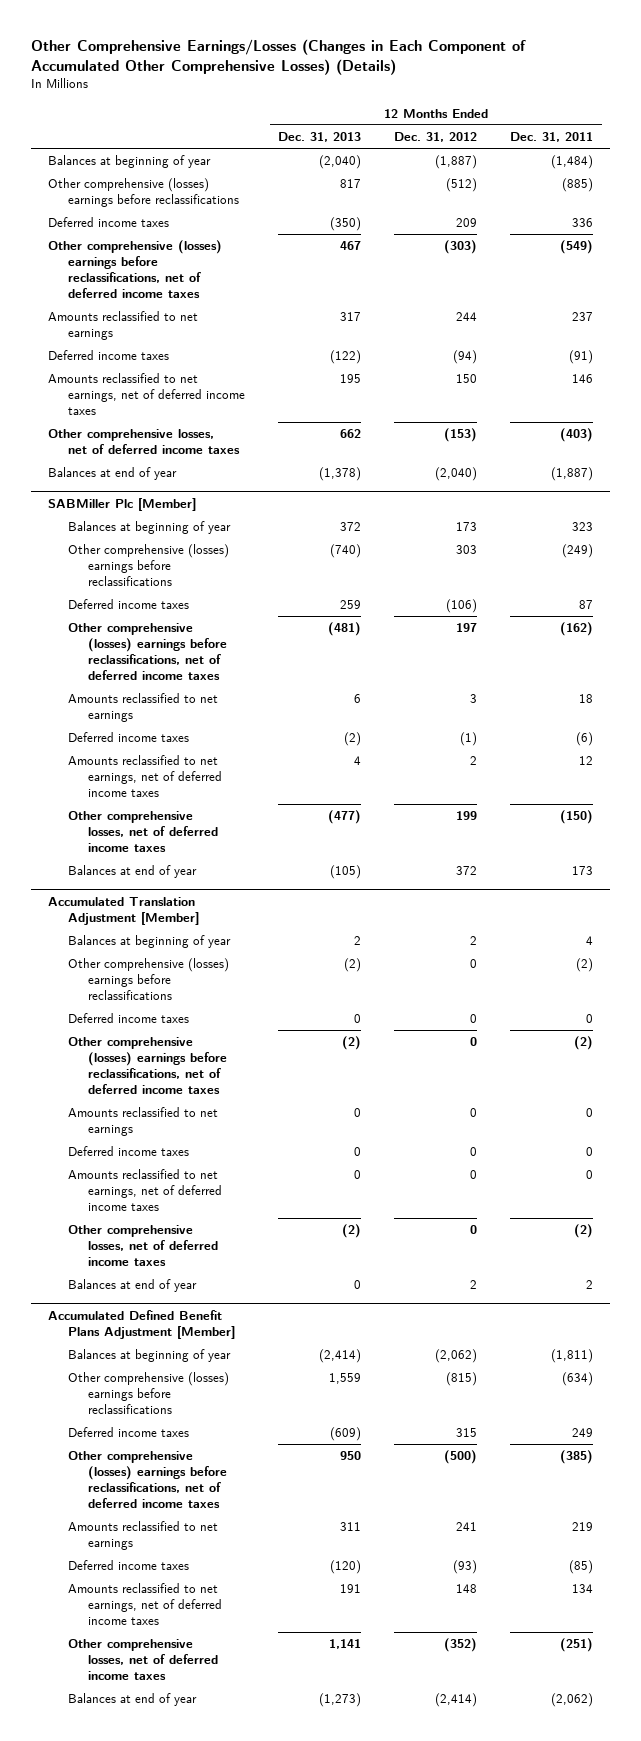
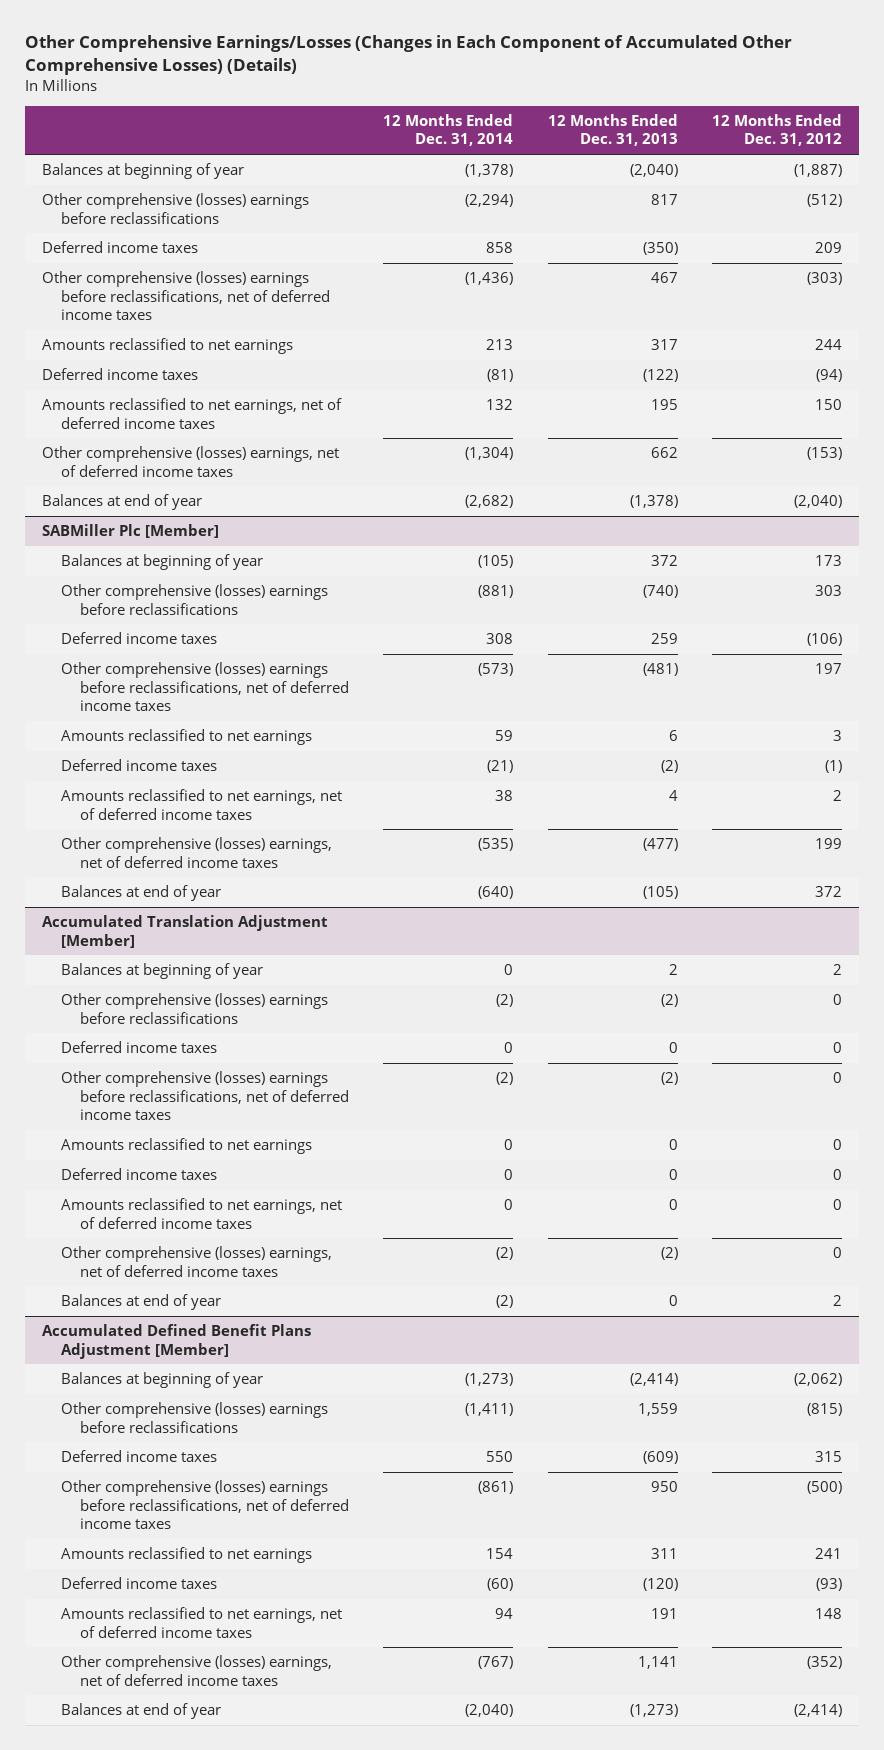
- | 12 Months Ended Dec. 31, 2013 | 12 Months Ended Dec. 31, 2012 | 12 Months Ended Dec. 31, 2011
+ | 12 Months Ended Dec. 31, 2014 | 12 Months Ended Dec. 31, 2013 | 12 Months Ended Dec. 31, 2012
- Other comprehensive losses, net of deferred income taxes | 662 | (153) | (403)
+ Other comprehensive (losses) earnings, net of deferred income taxes | (1,304) | 662 | (153)
@ SABMiller Plc [Member]
- Other comprehensive losses, net of deferred income taxes | (477) | 199 | (150)
+ Other comprehensive (losses) earnings, net of deferred income taxes | (535) | (477) | 199
@ Accumulated Translation Adjustment [Member]
- Other comprehensive losses, net of deferred income taxes | (2) | 0 | (2)
+ Other comprehensive (losses) earnings, net of deferred income taxes | (2) | (2) | 0
@ Accumulated Defined Benefit Plans Adjustment [Member]
- Other comprehensive losses, net of deferred income taxes | 1,141 | (352) | (251)
+ Other comprehensive (losses) earnings, net of deferred income taxes | (767) | 1,141 | (352)

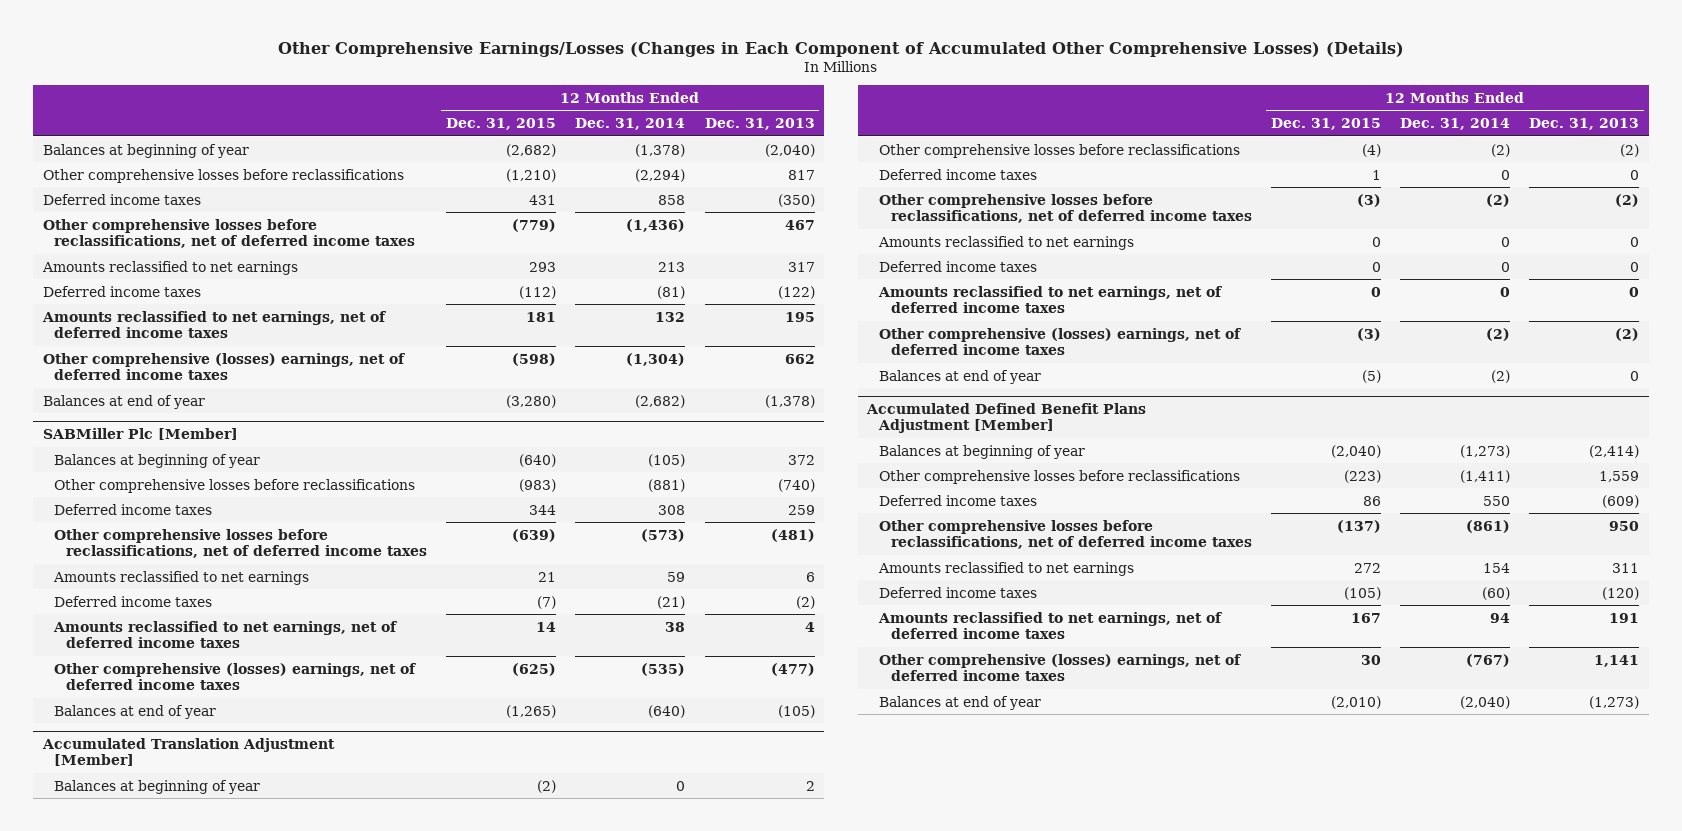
- | 12 Months Ended Dec. 31, 2014 | 12 Months Ended Dec. 31, 2013 | 12 Months Ended Dec. 31, 2012
+ | 12 Months Ended Dec. 31, 2015 | 12 Months Ended Dec. 31, 2014 | 12 Months Ended Dec. 31, 2013
- Other comprehensive (losses) earnings before reclassifications | (2,294) | 817 | (512)
+ Other comprehensive losses before reclassifications | (1,210) | (2,294) | 817
- Other comprehensive (losses) earnings before reclassifications, net of deferred income taxes | (1,436) | 467 | (303)
+ Other comprehensive losses before reclassifications, net of deferred income taxes | (779) | (1,436) | 467
@ SABMiller Plc [Member]
- Other comprehensive (losses) earnings before reclassifications | (881) | (740) | 303
+ Other comprehensive losses before reclassifications | (983) | (881) | (740)
- Other comprehensive (losses) earnings before reclassifications, net of deferred income taxes | (573) | (481) | 197
+ Other comprehensive losses before reclassifications, net of deferred income taxes | (639) | (573) | (481)
@ Accumulated Translation Adjustment [Member]
- Other comprehensive (losses) earnings before reclassifications | (2) | (2) | 0
+ Other comprehensive losses before reclassifications | (4) | (2) | (2)
- Other comprehensive (losses) earnings before reclassifications, net of deferred income taxes | (2) | (2) | 0
+ Other comprehensive losses before reclassifications, net of deferred income taxes | (3) | (2) | (2)
@ Accumulated Defined Benefit Plans Adjustment [Member]
- Other comprehensive (losses) earnings before reclassifications | (1,411) | 1,559 | (815)
+ Other comprehensive losses before reclassifications | (223) | (1,411) | 1,559
- Other comprehensive (losses) earnings before reclassifications, net of deferred income taxes | (861) | 950 | (500)
+ Other comprehensive losses before reclassifications, net of deferred income taxes | (137) | (861) | 950

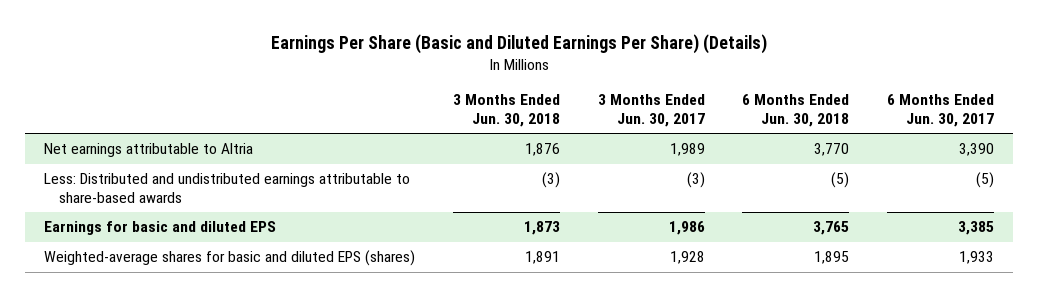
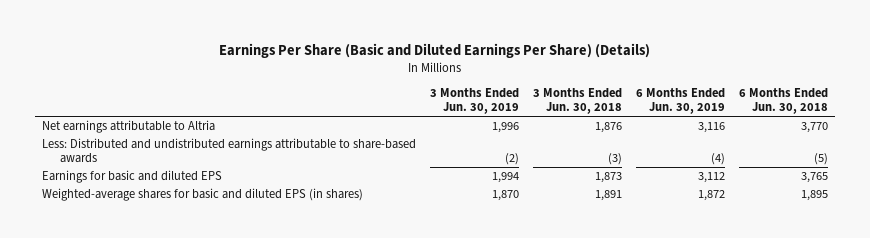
- | 3 Months Ended Jun. 30, 2018 | 3 Months Ended Jun. 30, 2017 | 6 Months Ended Jun. 30, 2018 | 6 Months Ended Jun. 30, 2017
+ | 3 Months Ended Jun. 30, 2019 | 3 Months Ended Jun. 30, 2018 | 6 Months Ended Jun. 30, 2019 | 6 Months Ended Jun. 30, 2018
- Weighted-average shares for basic and diluted EPS (shares) | 1,891 | 1,928 | 1,895 | 1,933
+ Weighted-average shares for basic and diluted EPS (in shares) | 1,870 | 1,891 | 1,872 | 1,895

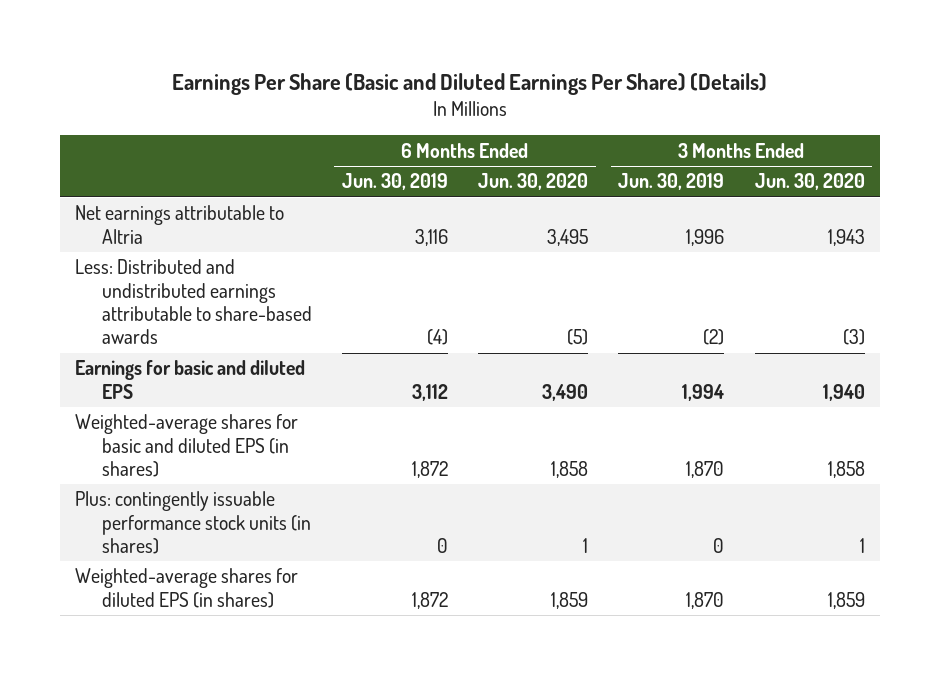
- | 3 Months Ended Jun. 30, 2019 | 3 Months Ended Jun. 30, 2018 | 6 Months Ended Jun. 30, 2019 | 6 Months Ended Jun. 30, 2018
+ | 6 Months Ended Jun. 30, 2019 | 6 Months Ended Jun. 30, 2020 | 3 Months Ended Jun. 30, 2019 | 3 Months Ended Jun. 30, 2020
+ Plus: contingently issuable performance stock units (in shares) | 0 | 1 | 0 | 1
+ Weighted-average shares for diluted EPS (in shares) | 1,872 | 1,859 | 1,870 | 1,859

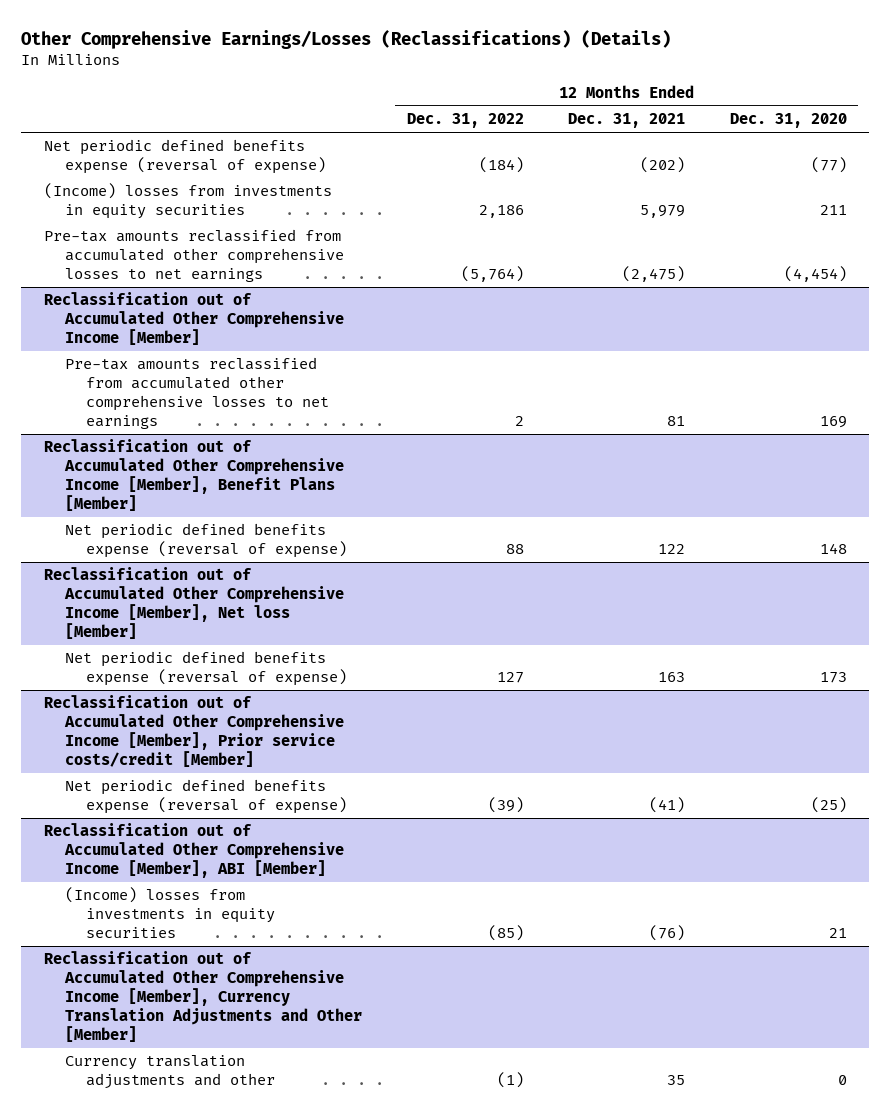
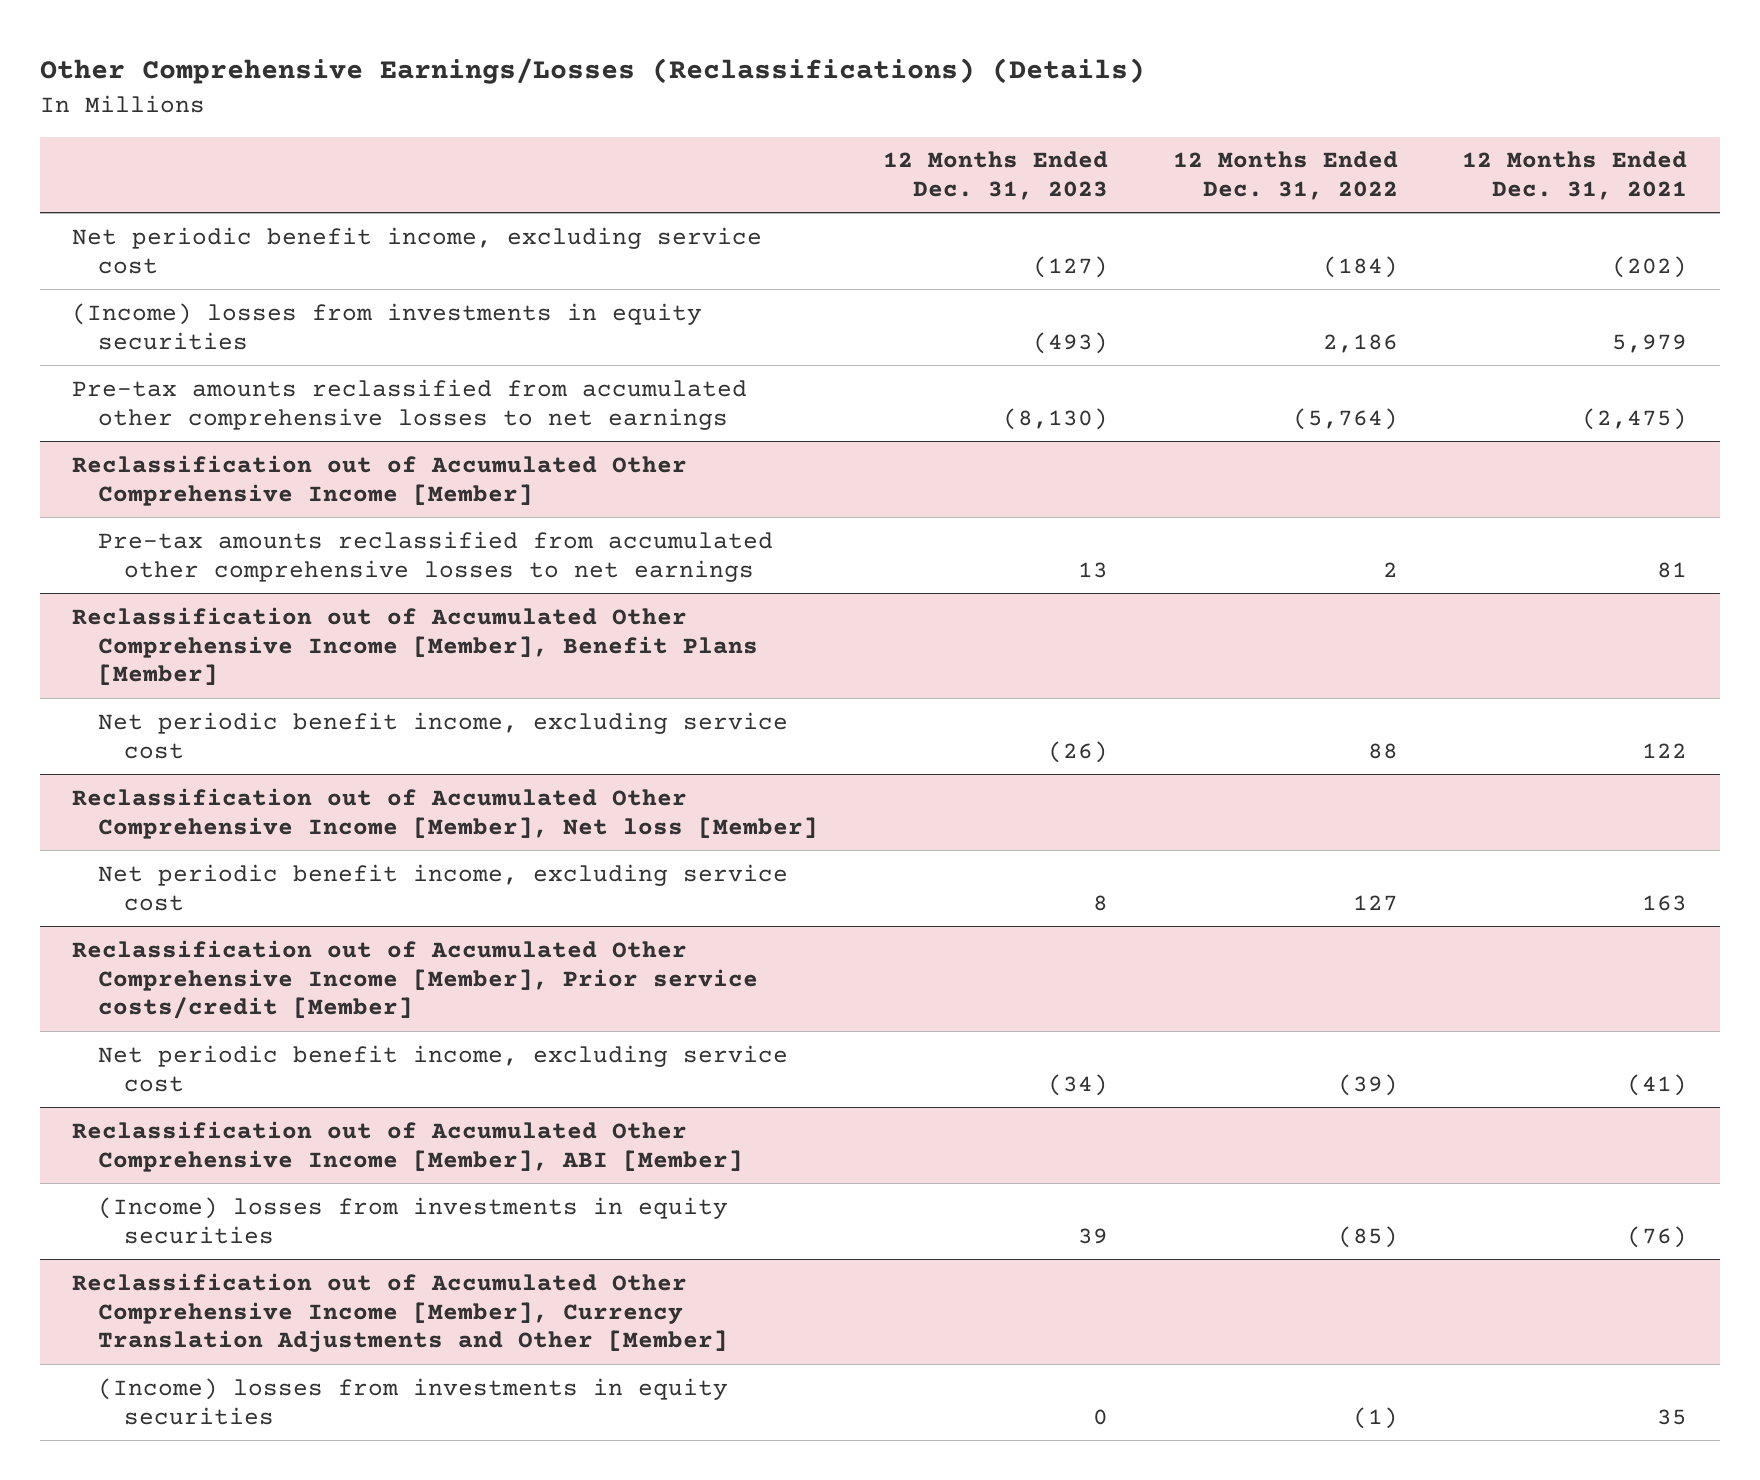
- | 12 Months Ended Dec. 31, 2022 | 12 Months Ended Dec. 31, 2021 | 12 Months Ended Dec. 31, 2020
+ | 12 Months Ended Dec. 31, 2023 | 12 Months Ended Dec. 31, 2022 | 12 Months Ended Dec. 31, 2021
- Net periodic defined benefits expense (reversal of expense) | (184) | (202) | (77)
+ Net periodic benefit income, excluding service cost | (127) | (184) | (202)
@ Reclassification out of Accumulated Other Comprehensive Income [Member], Benefit Plans [Member]
- Net periodic defined benefits expense (reversal of expense) | 88 | 122 | 148
+ Net periodic benefit income, excluding service cost | (26) | 88 | 122
@ Reclassification out of Accumulated Other Comprehensive Income [Member], Net loss [Member]
- Net periodic defined benefits expense (reversal of expense) | 127 | 163 | 173
+ Net periodic benefit income, excluding service cost | 8 | 127 | 163
@ Reclassification out of Accumulated Other Comprehensive Income [Member], Prior service costs/credit [Member]
- Net periodic defined benefits expense (reversal of expense) | (39) | (41) | (25)
+ Net periodic benefit income, excluding service cost | (34) | (39) | (41)
@ Reclassification out of Accumulated Other Comprehensive Income [Member], Currency Translation Adjustments and Other [Member]
- Currency translation adjustments and other | (1) | 35 | 0
+ (Income) losses from investments in equity securities | 0 | (1) | 35

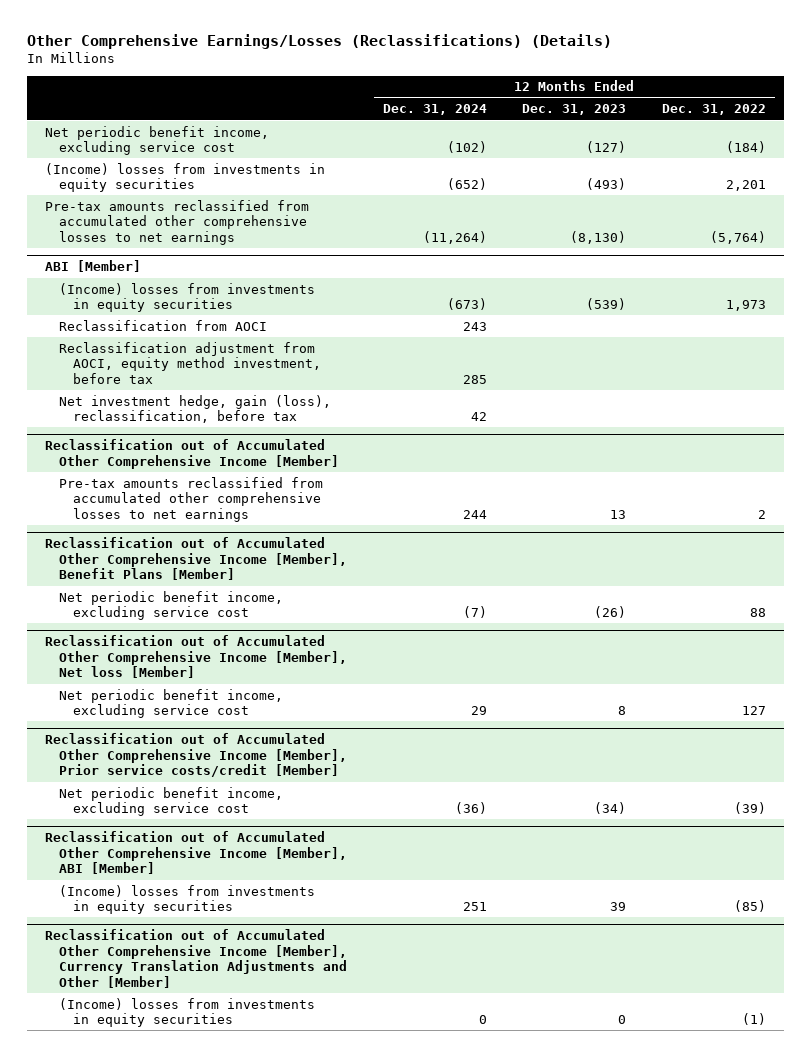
- | 12 Months Ended Dec. 31, 2023 | 12 Months Ended Dec. 31, 2022 | 12 Months Ended Dec. 31, 2021
+ | 12 Months Ended Dec. 31, 2024 | 12 Months Ended Dec. 31, 2023 | 12 Months Ended Dec. 31, 2022
- (Income) losses from investments in equity securities | (493) | 2,186 | 5,979
+ (Income) losses from investments in equity securities | (652) | (493) | 2,201
+ ABI [Member]
+ (Income) losses from investments in equity securities | (673) | (539) | 1,973
+ Reclassification from AOCI | 243 | |
+ Reclassification adjustment from AOCI, equity method investment, before tax | 285 | |
+ Net investment hedge, gain (loss), reclassification, before tax | 42 | |

